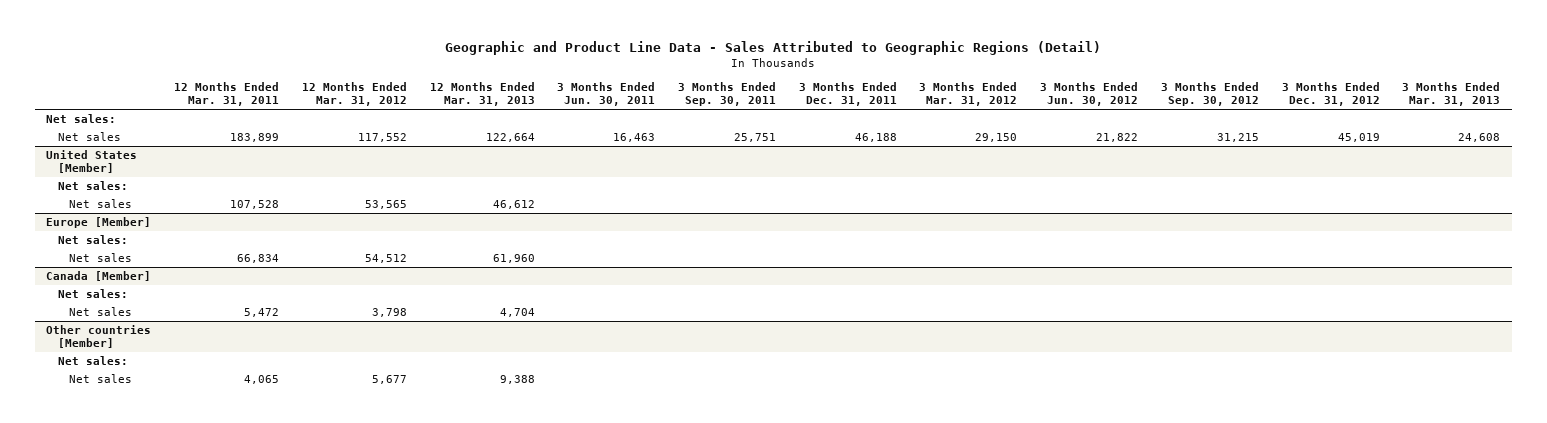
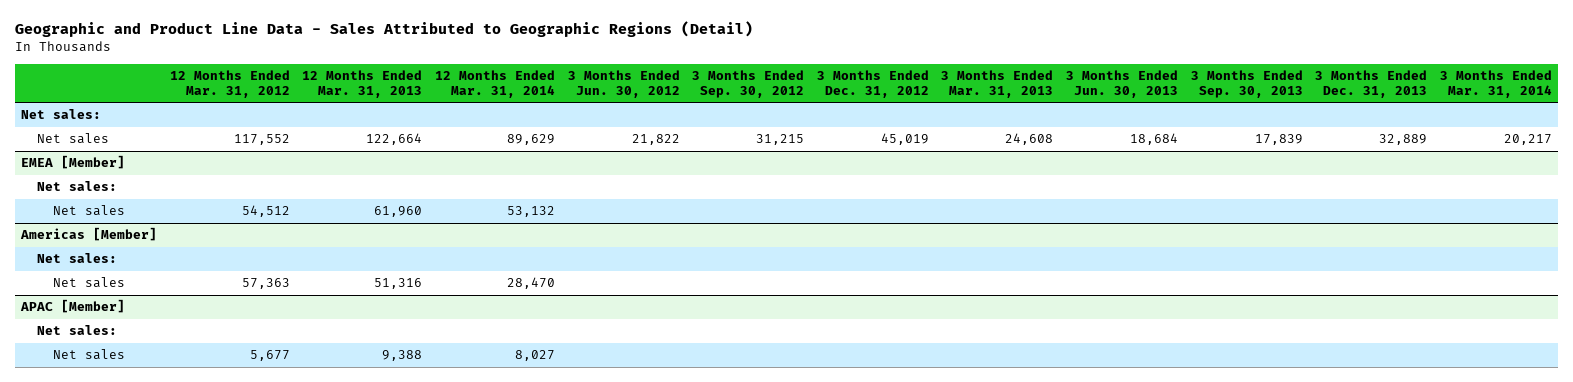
- | 12 Months Ended Mar. 31, 2011 | 12 Months Ended Mar. 31, 2012 | 12 Months Ended Mar. 31, 2013 | 3 Months Ended Jun. 30, 2011 | 3 Months Ended Sep. 30, 2011 | 3 Months Ended Dec. 31, 2011 | 3 Months Ended Mar. 31, 2012 | 3 Months Ended Jun. 30, 2012 | 3 Months Ended Sep. 30, 2012 | 3 Months Ended Dec. 31, 2012 | 3 Months Ended Mar. 31, 2013
+ | 12 Months Ended Mar. 31, 2012 | 12 Months Ended Mar. 31, 2013 | 12 Months Ended Mar. 31, 2014 | 3 Months Ended Jun. 30, 2012 | 3 Months Ended Sep. 30, 2012 | 3 Months Ended Dec. 31, 2012 | 3 Months Ended Mar. 31, 2013 | 3 Months Ended Jun. 30, 2013 | 3 Months Ended Sep. 30, 2013 | 3 Months Ended Dec. 31, 2013 | 3 Months Ended Mar. 31, 2014
- United States [Member]
- Net sales:
- Net sales | 107,528 | 53,565 | 46,612 | | | | | | | |
- Europe [Member]
+ EMEA [Member]
- Canada [Member]
+ Americas [Member]
- Net sales | 5,472 | 3,798 | 4,704 | | | | | | | |
- Other countries [Member]
+ Net sales | 57,363 | 51,316 | 28,470 | | | | | | | |
+ APAC [Member]

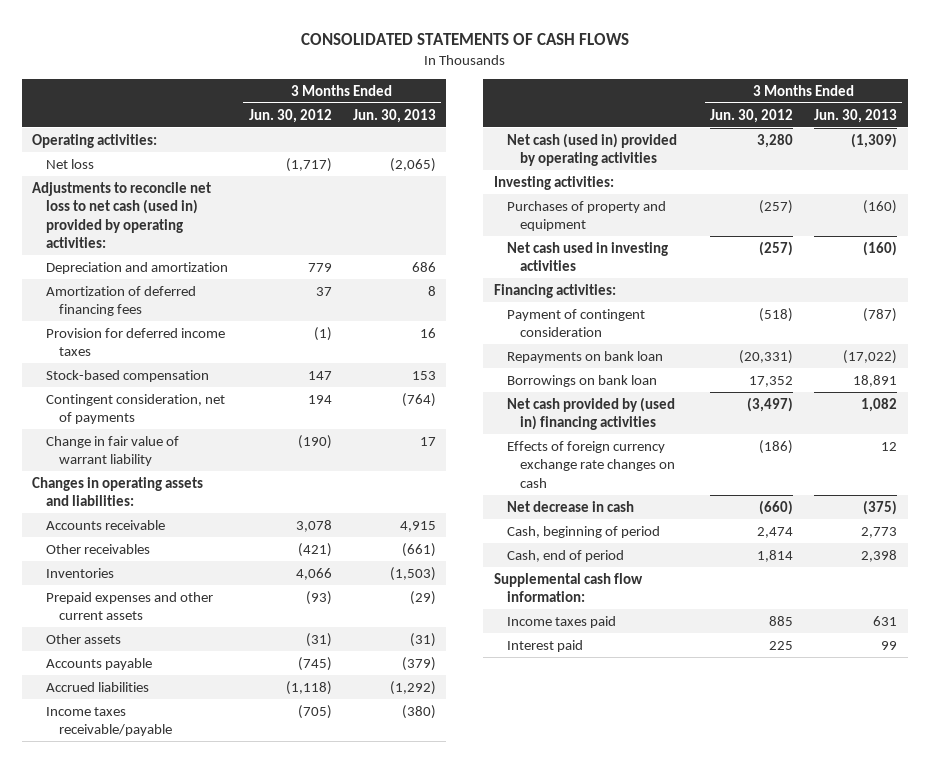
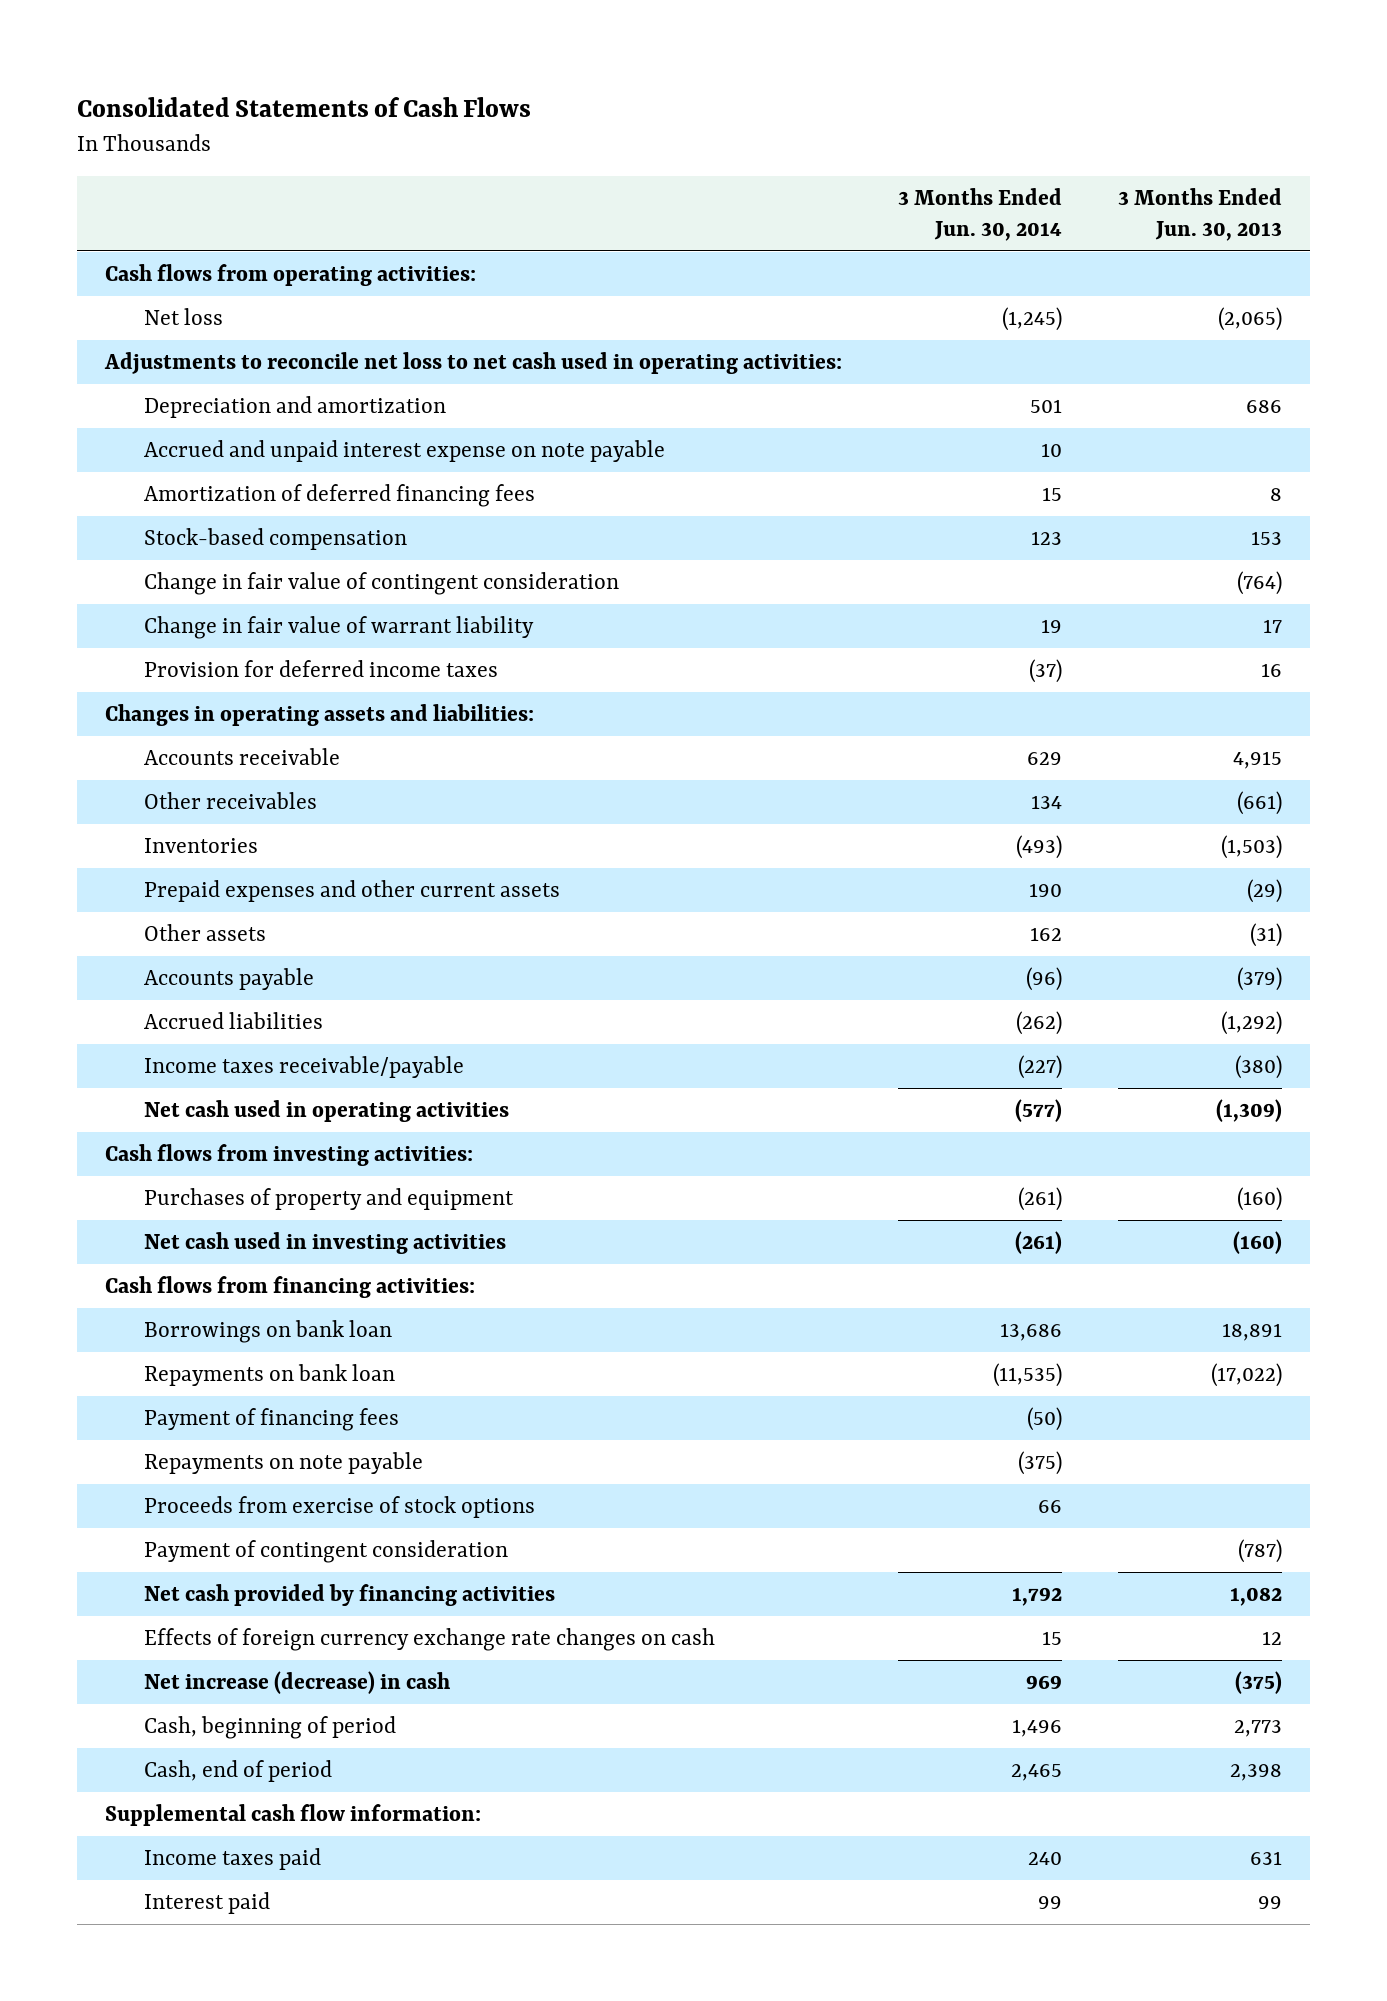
- CONSOLIDATED STATEMENTS OF CASH FLOWS
+ Consolidated Statements of Cash Flows
- | 3 Months Ended Jun. 30, 2012 | 3 Months Ended Jun. 30, 2013
+ | 3 Months Ended Jun. 30, 2014 | 3 Months Ended Jun. 30, 2013
- Operating activities:
+ Cash flows from operating activities:
- Adjustments to reconcile net loss to net cash (used in) provided by operating activities:
+ Adjustments to reconcile net loss to net cash used in operating activities:
+ Accrued and unpaid interest expense on note payable | 10 |
- Contingent consideration, net of payments | 194 | (764)
+ Change in fair value of contingent consideration | | (764)
moved down: Provision for deferred income taxes | (37) | 16
- Net cash (used in) provided by operating activities | 3,280 | (1,309)
- Investing activities:
+ Net cash used in operating activities | (577) | (1,309)
+ Cash flows from investing activities:
- Financing activities:
+ Cash flows from financing activities:
- Net cash provided by (used in) financing activities | (3,497) | 1,082
moved down: Repayments on bank loan | (11,535) | (17,022)
+ Payment of financing fees | (50) |
+ Repayments on note payable | (375) |
+ Proceeds from exercise of stock options | 66 |
moved down: Payment of contingent consideration | | (787)
+ Net cash provided by financing activities | 1,792 | 1,082
- Net decrease in cash | (660) | (375)
+ Net increase (decrease) in cash | 969 | (375)

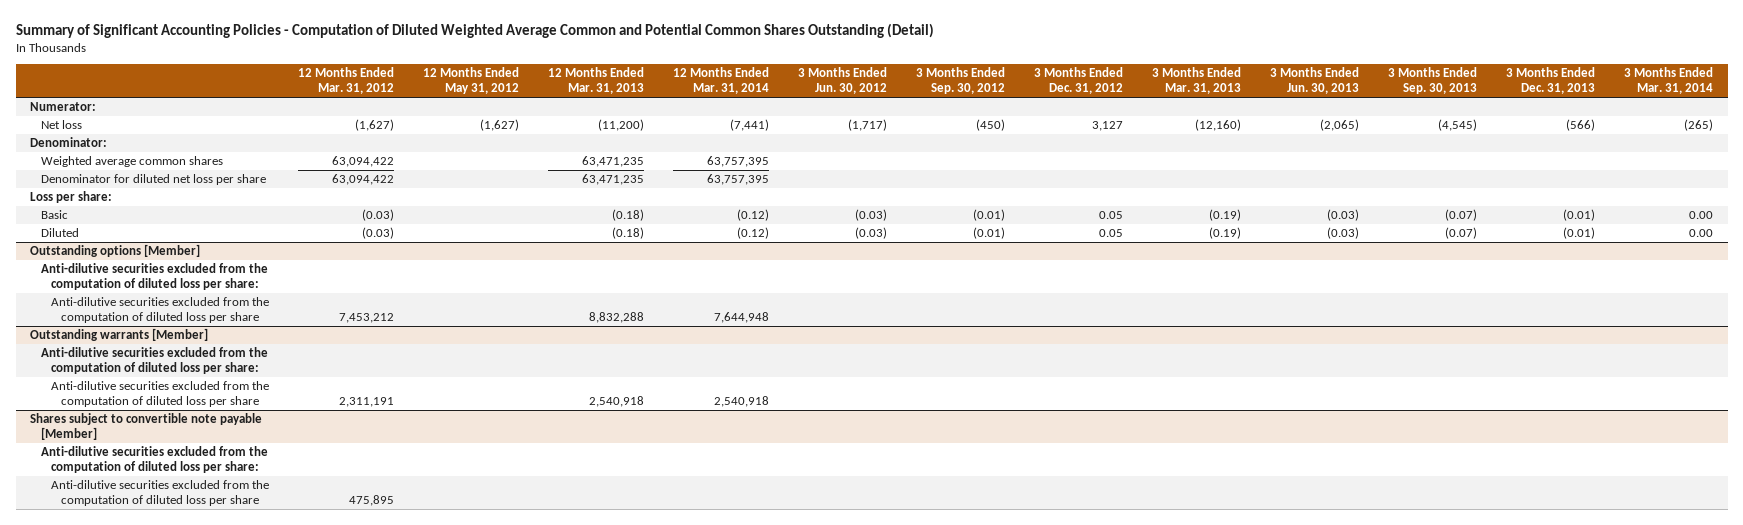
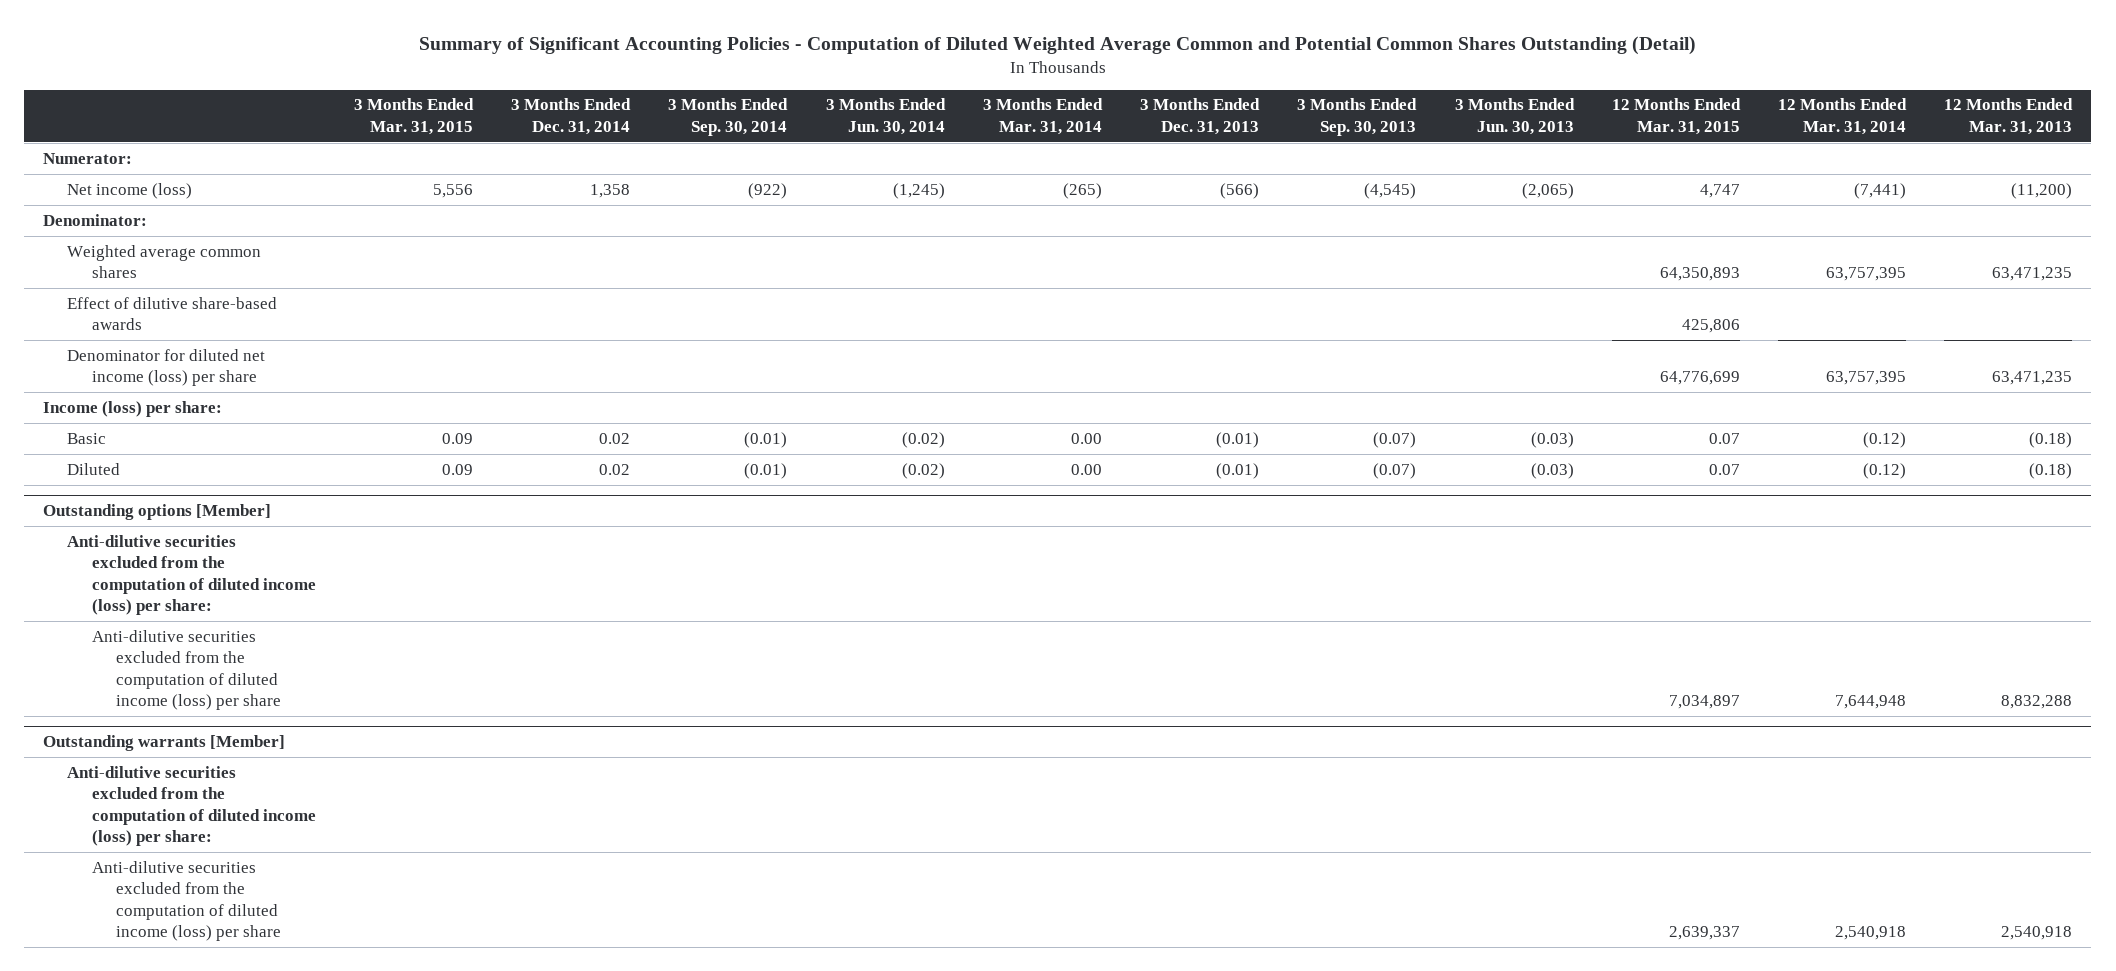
- | 12 Months Ended Mar. 31, 2012 | 12 Months Ended May 31, 2012 | 12 Months Ended Mar. 31, 2013 | 12 Months Ended Mar. 31, 2014 | 3 Months Ended Jun. 30, 2012 | 3 Months Ended Sep. 30, 2012 | 3 Months Ended Dec. 31, 2012 | 3 Months Ended Mar. 31, 2013 | 3 Months Ended Jun. 30, 2013 | 3 Months Ended Sep. 30, 2013 | 3 Months Ended Dec. 31, 2013 | 3 Months Ended Mar. 31, 2014
+ | 3 Months Ended Mar. 31, 2015 | 3 Months Ended Dec. 31, 2014 | 3 Months Ended Sep. 30, 2014 | 3 Months Ended Jun. 30, 2014 | 3 Months Ended Mar. 31, 2014 | 3 Months Ended Dec. 31, 2013 | 3 Months Ended Sep. 30, 2013 | 3 Months Ended Jun. 30, 2013 | 12 Months Ended Mar. 31, 2015 | 12 Months Ended Mar. 31, 2014 | 12 Months Ended Mar. 31, 2013
- Net loss | (1,627) | (1,627) | (11,200) | (7,441) | (1,717) | (450) | 3,127 | (12,160) | (2,065) | (4,545) | (566) | (265)
+ Net income (loss) | 5,556 | 1,358 | (922) | (1,245) | (265) | (566) | (4,545) | (2,065) | 4,747 | (7,441) | (11,200)
- Denominator for diluted net loss per share | 63,094,422 | | 63,471,235 | 63,757,395 | | | | | | | |
- Loss per share:
+ Effect of dilutive share-based awards | | | | | | | | | 425,806 | |
+ Denominator for diluted net income (loss) per share | | | | | | | | | 64,776,699 | 63,757,395 | 63,471,235
+ Income (loss) per share:
@ Outstanding options [Member]
- Anti-dilutive securities excluded from the computation of diluted loss per share:
- Anti-dilutive securities excluded from the computation of diluted loss per share | 7,453,212 | | 8,832,288 | 7,644,948 | | | | | | | |
+ Anti-dilutive securities excluded from the computation of diluted income (loss) per share:
+ Anti-dilutive securities excluded from the computation of diluted income (loss) per share | | | | | | | | | 7,034,897 | 7,644,948 | 8,832,288
@ Outstanding warrants [Member]
- Anti-dilutive securities excluded from the computation of diluted loss per share:
- Anti-dilutive securities excluded from the computation of diluted loss per share | 2,311,191 | | 2,540,918 | 2,540,918 | | | | | | | |
- Shares subject to convertible note payable [Member]
- Anti-dilutive securities excluded from the computation of diluted loss per share:
- Anti-dilutive securities excluded from the computation of diluted loss per share | 475,895 | | | | | | | | | | |
@ Outstanding warrants [Member]
+ Anti-dilutive securities excluded from the computation of diluted income (loss) per share:
+ Anti-dilutive securities excluded from the computation of diluted income (loss) per share | | | | | | | | | 2,639,337 | 2,540,918 | 2,540,918

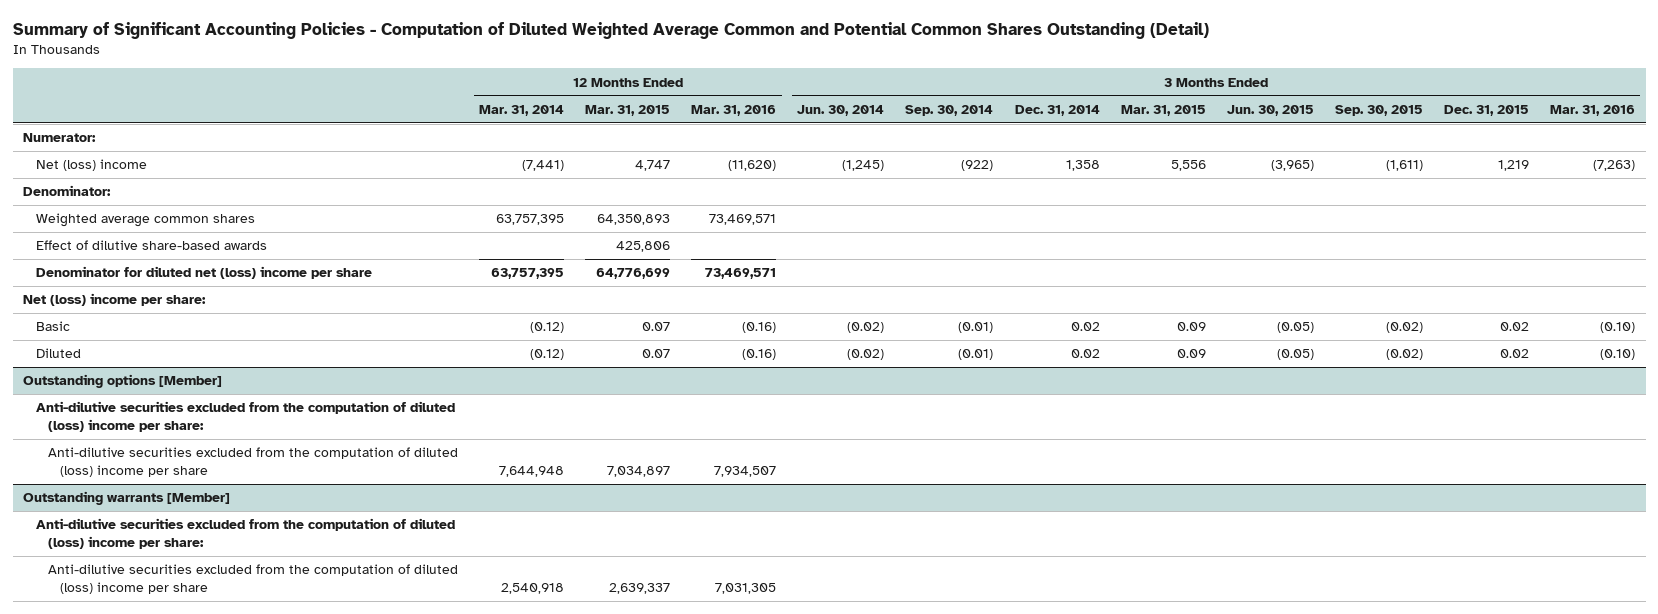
- | 3 Months Ended Mar. 31, 2015 | 3 Months Ended Dec. 31, 2014 | 3 Months Ended Sep. 30, 2014 | 3 Months Ended Jun. 30, 2014 | 3 Months Ended Mar. 31, 2014 | 3 Months Ended Dec. 31, 2013 | 3 Months Ended Sep. 30, 2013 | 3 Months Ended Jun. 30, 2013 | 12 Months Ended Mar. 31, 2015 | 12 Months Ended Mar. 31, 2014 | 12 Months Ended Mar. 31, 2013
+ | 12 Months Ended Mar. 31, 2014 | 12 Months Ended Mar. 31, 2015 | 12 Months Ended Mar. 31, 2016 | 3 Months Ended Jun. 30, 2014 | 3 Months Ended Sep. 30, 2014 | 3 Months Ended Dec. 31, 2014 | 3 Months Ended Mar. 31, 2015 | 3 Months Ended Jun. 30, 2015 | 3 Months Ended Sep. 30, 2015 | 3 Months Ended Dec. 31, 2015 | 3 Months Ended Mar. 31, 2016
- Net income (loss) | 5,556 | 1,358 | (922) | (1,245) | (265) | (566) | (4,545) | (2,065) | 4,747 | (7,441) | (11,200)
+ Net (loss) income | (7,441) | 4,747 | (11,620) | (1,245) | (922) | 1,358 | 5,556 | (3,965) | (1,611) | 1,219 | (7,263)
- Denominator for diluted net income (loss) per share | | | | | | | | | 64,776,699 | 63,757,395 | 63,471,235
- Income (loss) per share:
+ Denominator for diluted net (loss) income per share | 63,757,395 | 64,776,699 | 73,469,571 | | | | | | | |
+ Net (loss) income per share:
@ Outstanding options [Member]
- Anti-dilutive securities excluded from the computation of diluted income (loss) per share:
- Anti-dilutive securities excluded from the computation of diluted income (loss) per share | | | | | | | | | 7,034,897 | 7,644,948 | 8,832,288
+ Anti-dilutive securities excluded from the computation of diluted (loss) income per share:
+ Anti-dilutive securities excluded from the computation of diluted (loss) income per share | 7,644,948 | 7,034,897 | 7,934,507 | | | | | | | |
@ Outstanding warrants [Member]
- Anti-dilutive securities excluded from the computation of diluted income (loss) per share:
- Anti-dilutive securities excluded from the computation of diluted income (loss) per share | | | | | | | | | 2,639,337 | 2,540,918 | 2,540,918
+ Anti-dilutive securities excluded from the computation of diluted (loss) income per share:
+ Anti-dilutive securities excluded from the computation of diluted (loss) income per share | 2,540,918 | 2,639,337 | 7,031,305 | | | | | | | |

